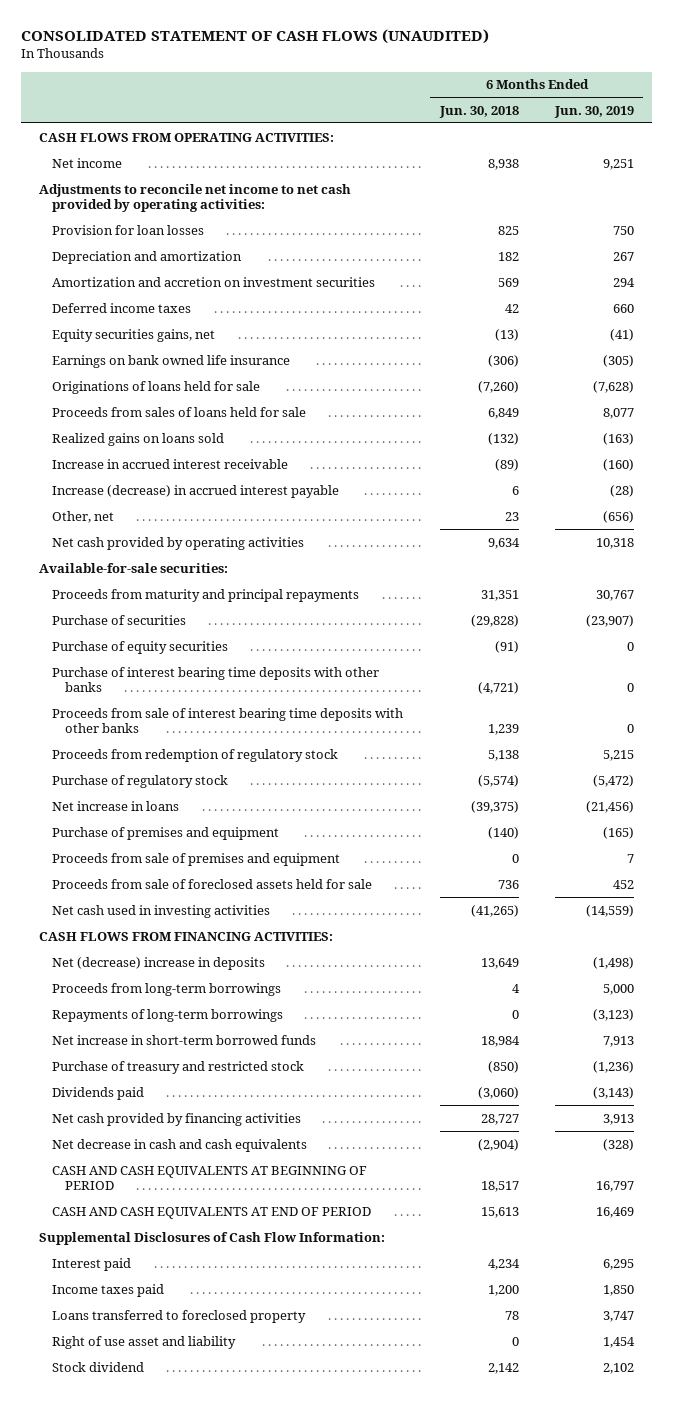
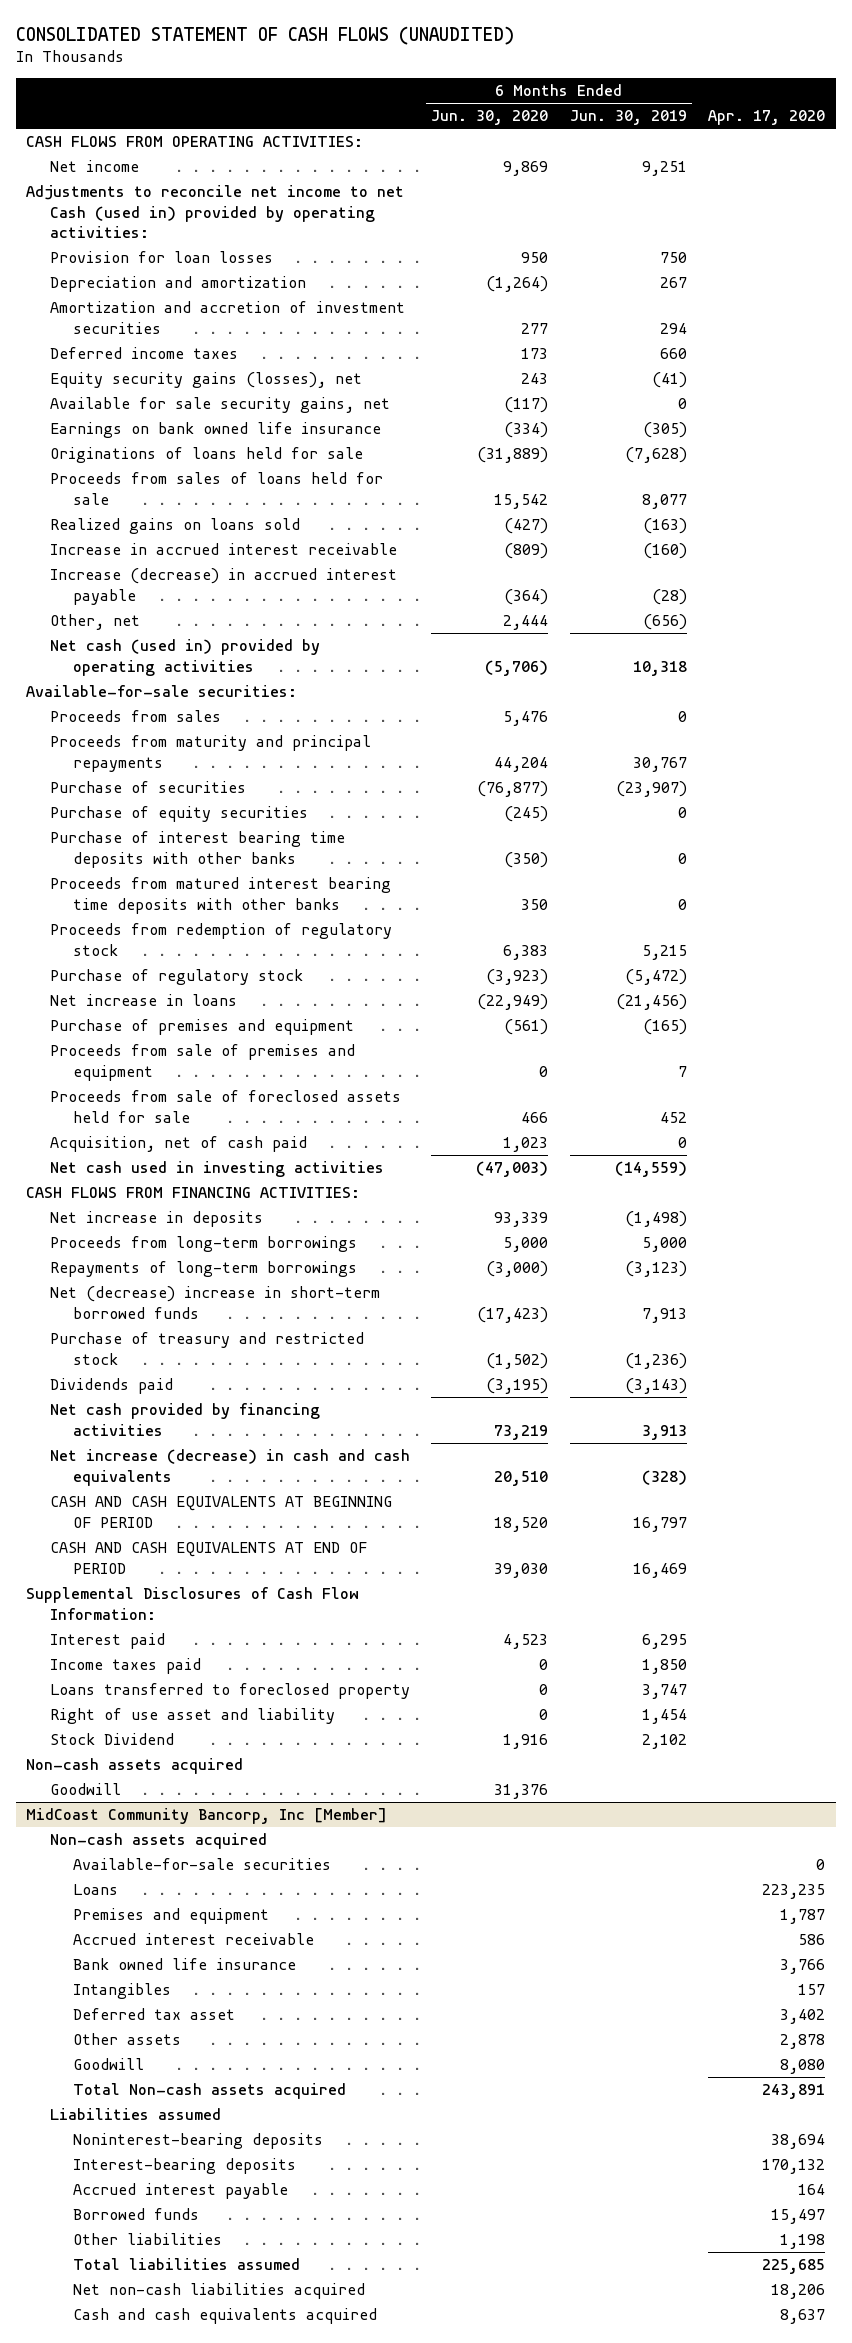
- | 6 Months Ended Jun. 30, 2018 | 6 Months Ended Jun. 30, 2019
+ | 6 Months Ended Jun. 30, 2020 | 6 Months Ended Jun. 30, 2019 | Apr. 17, 2020
- Adjustments to reconcile net income to net cash provided by operating activities:
+ Adjustments to reconcile net income to net Cash (used in) provided by operating activities:
- Amortization and accretion on investment securities | 569 | 294
+ Amortization and accretion of investment securities | 277 | 294 |
- Equity securities gains, net | (13) | (41)
+ Equity security gains (losses), net | 243 | (41) |
+ Available for sale security gains, net | (117) | 0 |
- Net cash provided by operating activities | 9,634 | 10,318
+ Net cash (used in) provided by operating activities | (5,706) | 10,318 |
+ Proceeds from sales | 5,476 | 0 |
- Proceeds from sale of interest bearing time deposits with other banks | 1,239 | 0
+ Proceeds from matured interest bearing time deposits with other banks | 350 | 0 |
+ Acquisition, net of cash paid | 1,023 | 0 |
- Net (decrease) increase in deposits | 13,649 | (1,498)
+ Net increase in deposits | 93,339 | (1,498) |
- Net increase in short-term borrowed funds | 18,984 | 7,913
+ Net (decrease) increase in short-term borrowed funds | (17,423) | 7,913 |
- Net decrease in cash and cash equivalents | (2,904) | (328)
+ Net increase (decrease) in cash and cash equivalents | 20,510 | (328) |
- Stock dividend | 2,142 | 2,102
+ Stock Dividend | 1,916 | 2,102 |
+ Non-cash assets acquired
+ Goodwill | 31,376 | |
+ MidCoast Community Bancorp, Inc [Member]
+ Non-cash assets acquired
+ Available-for-sale securities | | | 0
+ Loans | | | 223,235
+ Premises and equipment | | | 1,787
+ Accrued interest receivable | | | 586
+ Bank owned life insurance | | | 3,766
+ Intangibles | | | 157
+ Deferred tax asset | | | 3,402
+ Other assets | | | 2,878
+ Goodwill | | | 8,080
+ Total Non-cash assets acquired | | | 243,891
+ Liabilities assumed
+ Noninterest-bearing deposits | | | 38,694
+ Interest-bearing deposits | | | 170,132
+ Accrued interest payable | | | 164
+ Borrowed funds | | | 15,497
+ Other liabilities | | | 1,198
+ Total liabilities assumed | | | 225,685
+ Net non-cash liabilities acquired | | | 18,206
+ Cash and cash equivalents acquired | | | 8,637

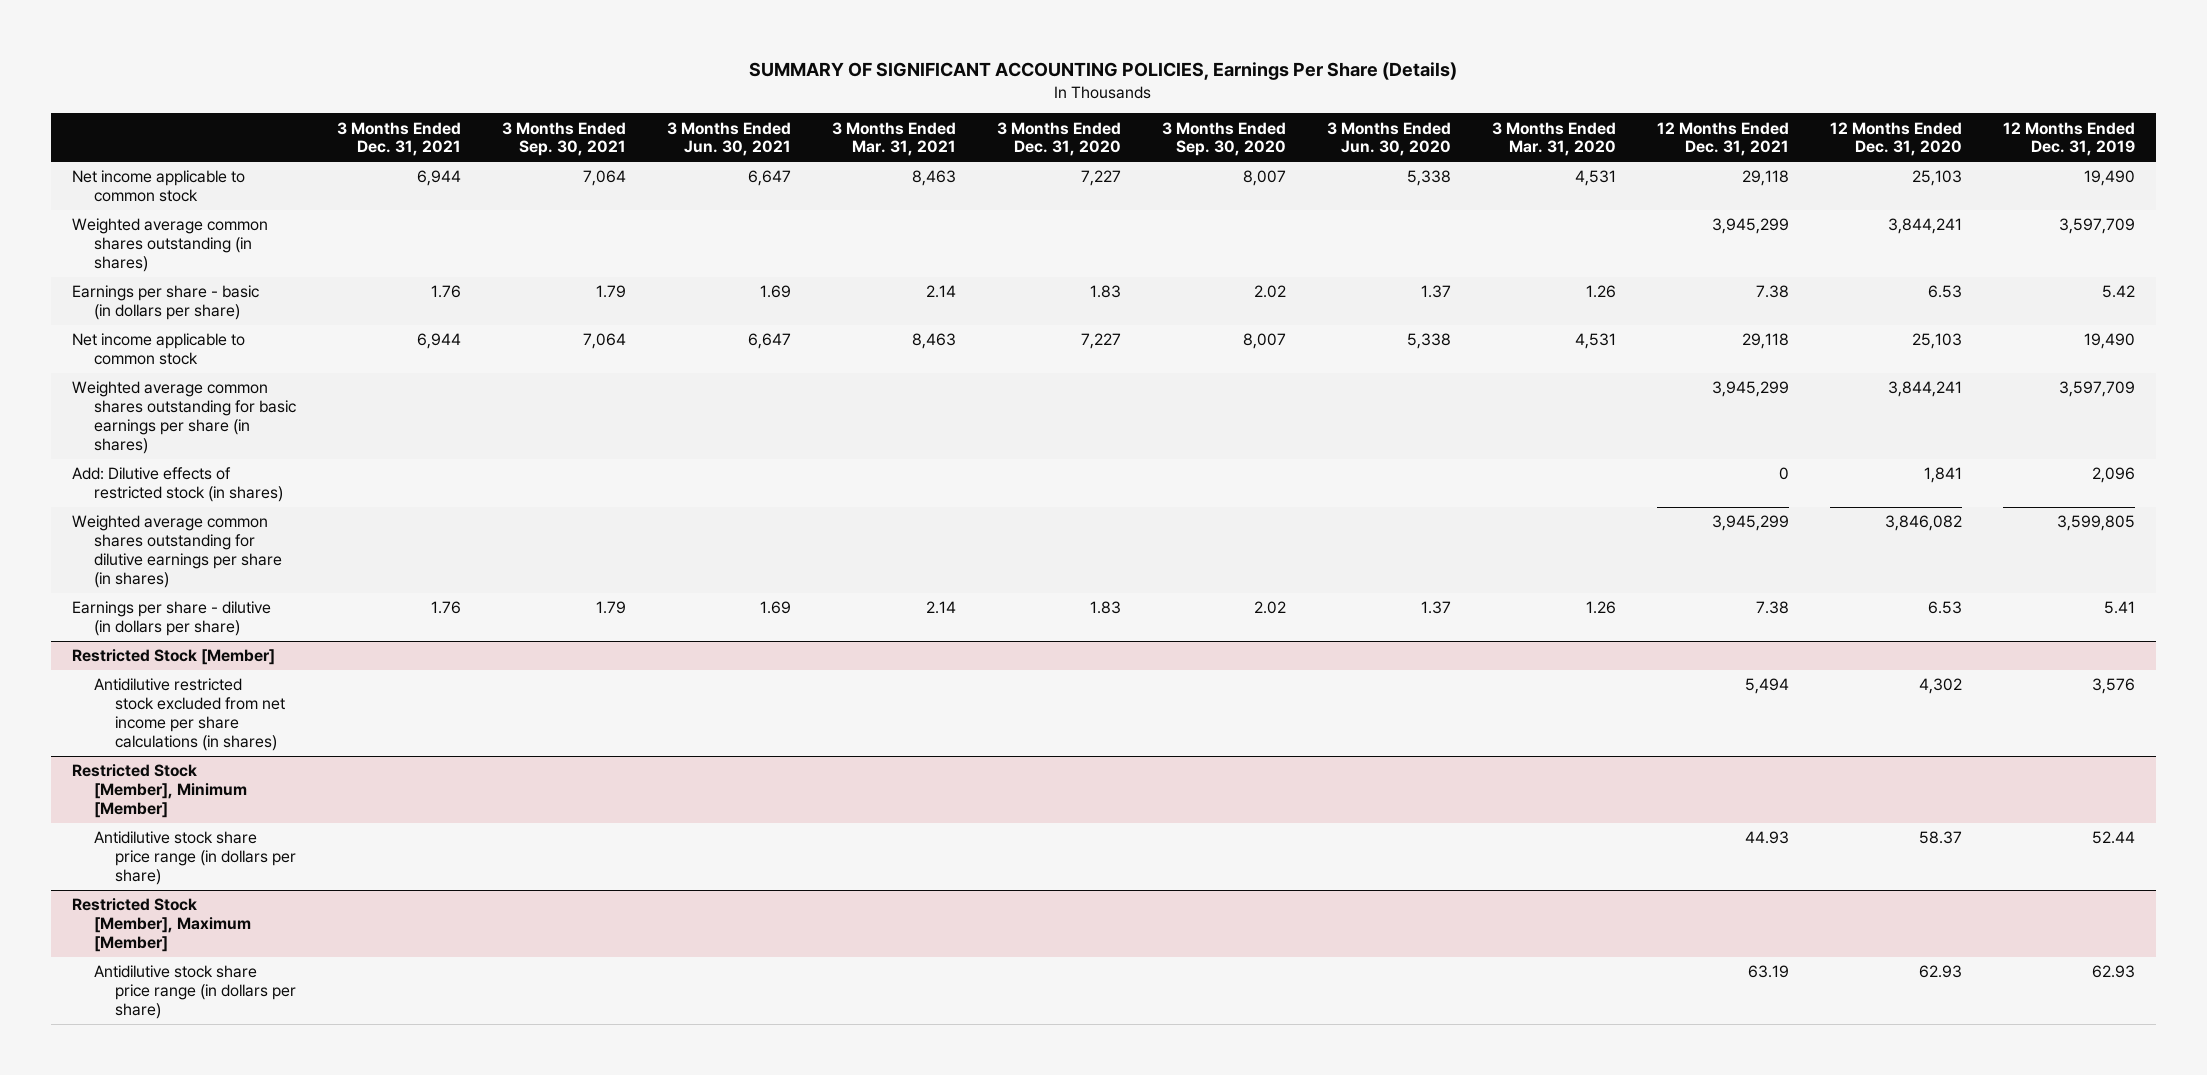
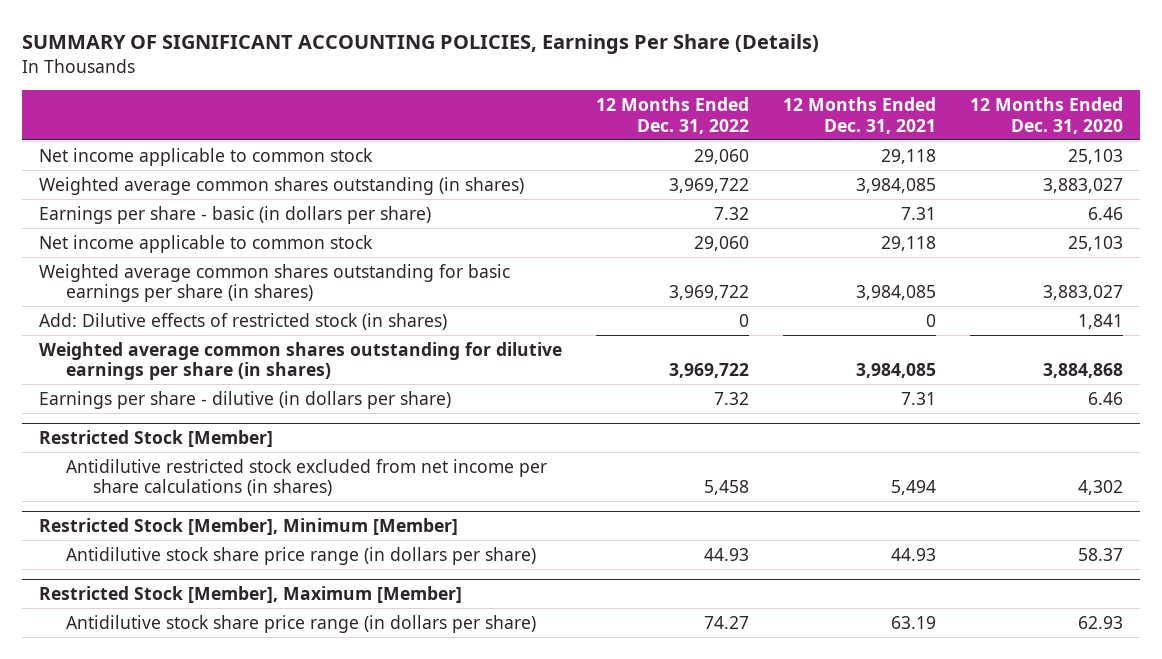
- | 3 Months Ended Dec. 31, 2021 | 3 Months Ended Sep. 30, 2021 | 3 Months Ended Jun. 30, 2021 | 3 Months Ended Mar. 31, 2021 | 3 Months Ended Dec. 31, 2020 | 3 Months Ended Sep. 30, 2020 | 3 Months Ended Jun. 30, 2020 | 3 Months Ended Mar. 31, 2020 | 12 Months Ended Dec. 31, 2021 | 12 Months Ended Dec. 31, 2020 | 12 Months Ended Dec. 31, 2019
+ | 12 Months Ended Dec. 31, 2022 | 12 Months Ended Dec. 31, 2021 | 12 Months Ended Dec. 31, 2020
- Weighted average common shares outstanding (in shares) | | | | | | | | | 3,945,299 | 3,844,241 | 3,597,709
- Earnings per share - basic (in dollars per share) | 1.76 | 1.79 | 1.69 | 2.14 | 1.83 | 2.02 | 1.37 | 1.26 | 7.38 | 6.53 | 5.42
+ Weighted average common shares outstanding (in shares) | 3,969,722 | 3,984,085 | 3,883,027
+ Earnings per share - basic (in dollars per share) | 7.32 | 7.31 | 6.46
- Weighted average common shares outstanding for basic earnings per share (in shares) | | | | | | | | | 3,945,299 | 3,844,241 | 3,597,709
+ Weighted average common shares outstanding for basic earnings per share (in shares) | 3,969,722 | 3,984,085 | 3,883,027
- Weighted average common shares outstanding for dilutive earnings per share (in shares) | | | | | | | | | 3,945,299 | 3,846,082 | 3,599,805
- Earnings per share - dilutive (in dollars per share) | 1.76 | 1.79 | 1.69 | 2.14 | 1.83 | 2.02 | 1.37 | 1.26 | 7.38 | 6.53 | 5.41
+ Weighted average common shares outstanding for dilutive earnings per share (in shares) | 3,969,722 | 3,984,085 | 3,884,868
+ Earnings per share - dilutive (in dollars per share) | 7.32 | 7.31 | 6.46

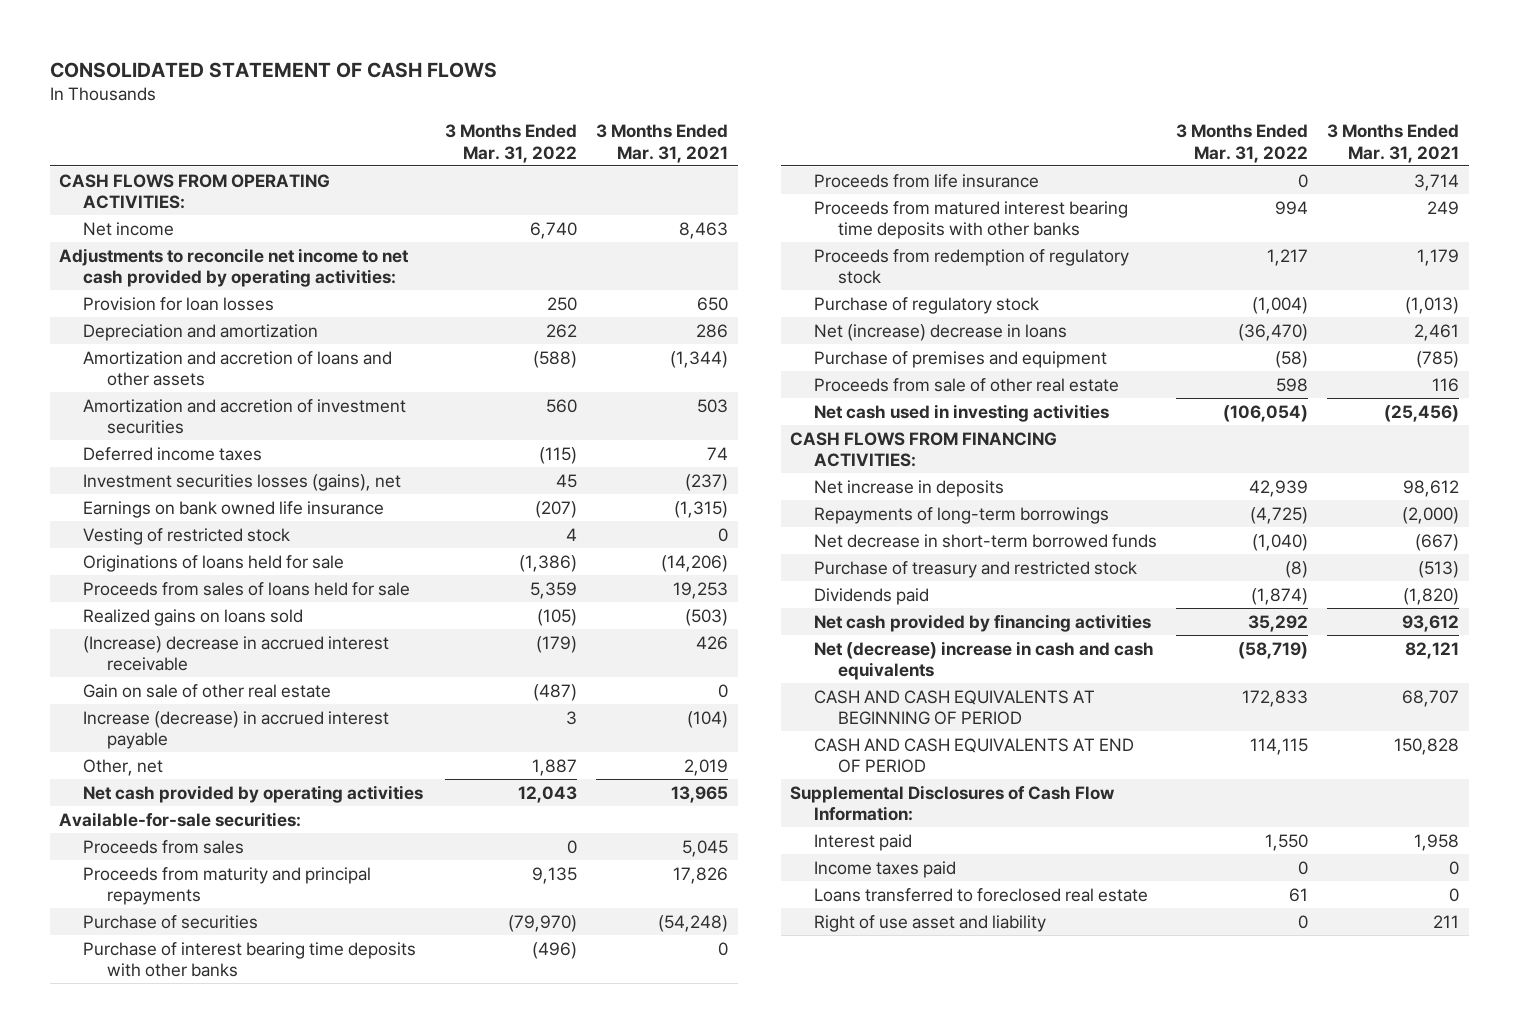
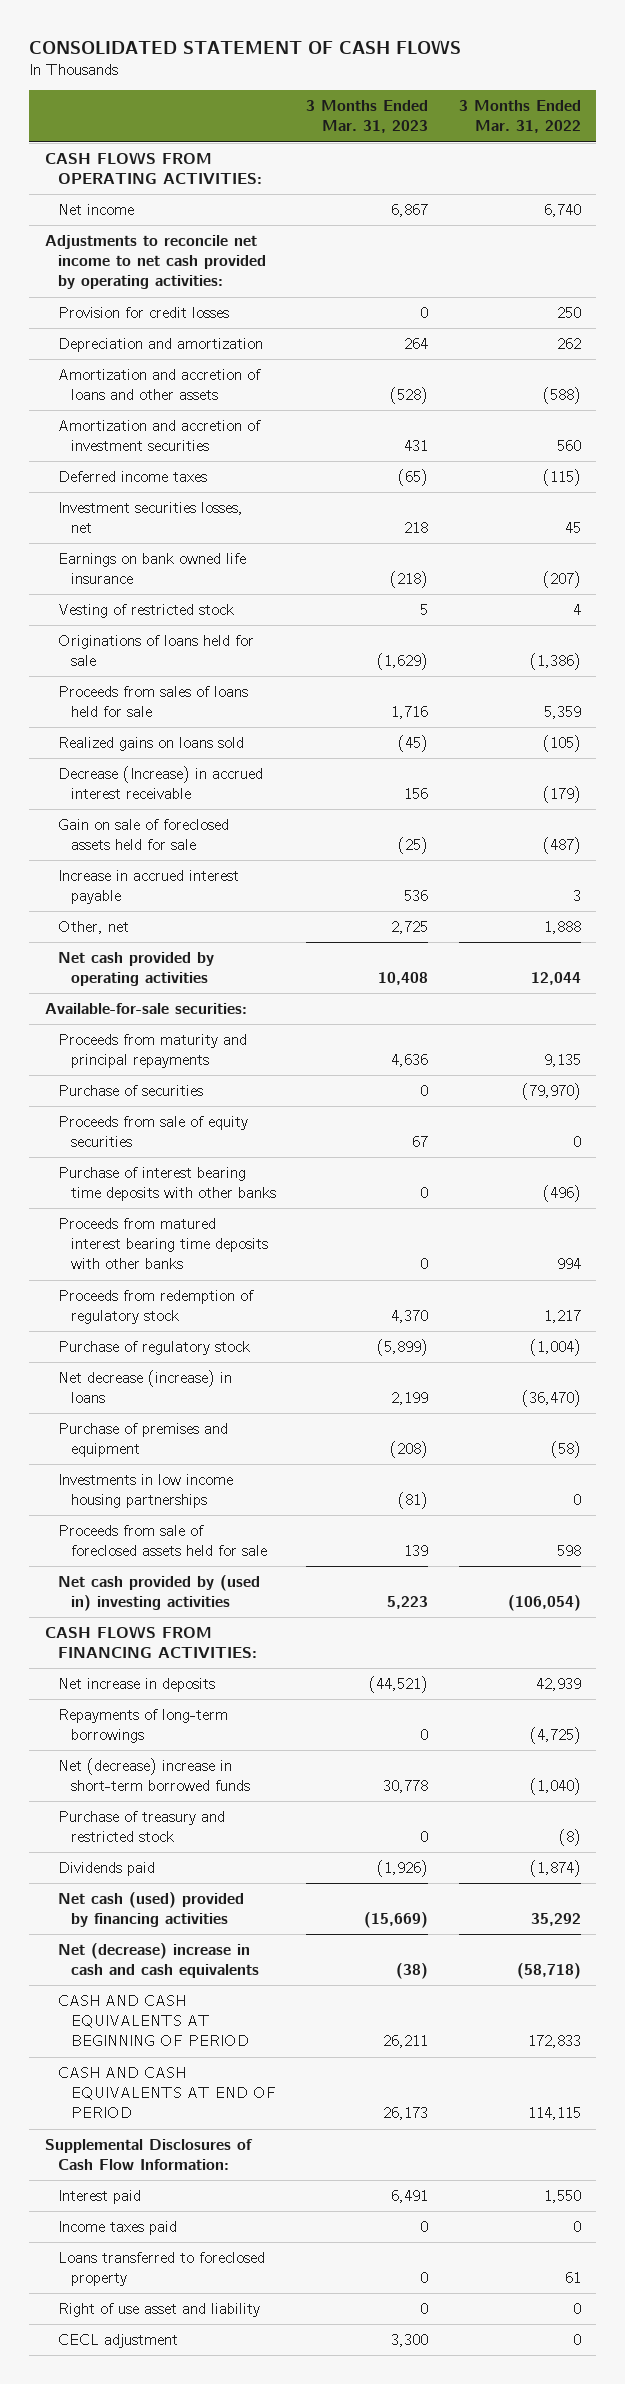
- | 3 Months Ended Mar. 31, 2022 | 3 Months Ended Mar. 31, 2021
+ | 3 Months Ended Mar. 31, 2023 | 3 Months Ended Mar. 31, 2022
- Provision for loan losses | 250 | 650
+ Provision for credit losses | 0 | 250
- Investment securities losses (gains), net | 45 | (237)
+ Investment securities losses, net | 218 | 45
- (Increase) decrease in accrued interest receivable | (179) | 426
- Gain on sale of other real estate | (487) | 0
- Increase (decrease) in accrued interest payable | 3 | (104)
- Other, net | 1,887 | 2,019
- Net cash provided by operating activities | 12,043 | 13,965
+ Decrease (Increase) in accrued interest receivable | 156 | (179)
+ Gain on sale of foreclosed assets held for sale | (25) | (487)
+ Increase in accrued interest payable | 536 | 3
+ Other, net | 2,725 | 1,888
+ Net cash provided by operating activities | 10,408 | 12,044
- Proceeds from sales | 0 | 5,045
+ Proceeds from sale of equity securities | 67 | 0
- Proceeds from life insurance | 0 | 3,714
- Net (increase) decrease in loans | (36,470) | 2,461
+ Net decrease (increase) in loans | 2,199 | (36,470)
- Proceeds from sale of other real estate | 598 | 116
- Net cash used in investing activities | (106,054) | (25,456)
+ Investments in low income housing partnerships | (81) | 0
+ Proceeds from sale of foreclosed assets held for sale | 139 | 598
+ Net cash provided by (used in) investing activities | 5,223 | (106,054)
- Net decrease in short-term borrowed funds | (1,040) | (667)
+ Net (decrease) increase in short-term borrowed funds | 30,778 | (1,040)
- Net cash provided by financing activities | 35,292 | 93,612
- Net (decrease) increase in cash and cash equivalents | (58,719) | 82,121
+ Net cash (used) provided by financing activities | (15,669) | 35,292
+ Net (decrease) increase in cash and cash equivalents | (38) | (58,718)
- Loans transferred to foreclosed real estate | 61 | 0
+ Loans transferred to foreclosed property | 0 | 61
+ CECL adjustment | 3,300 | 0

